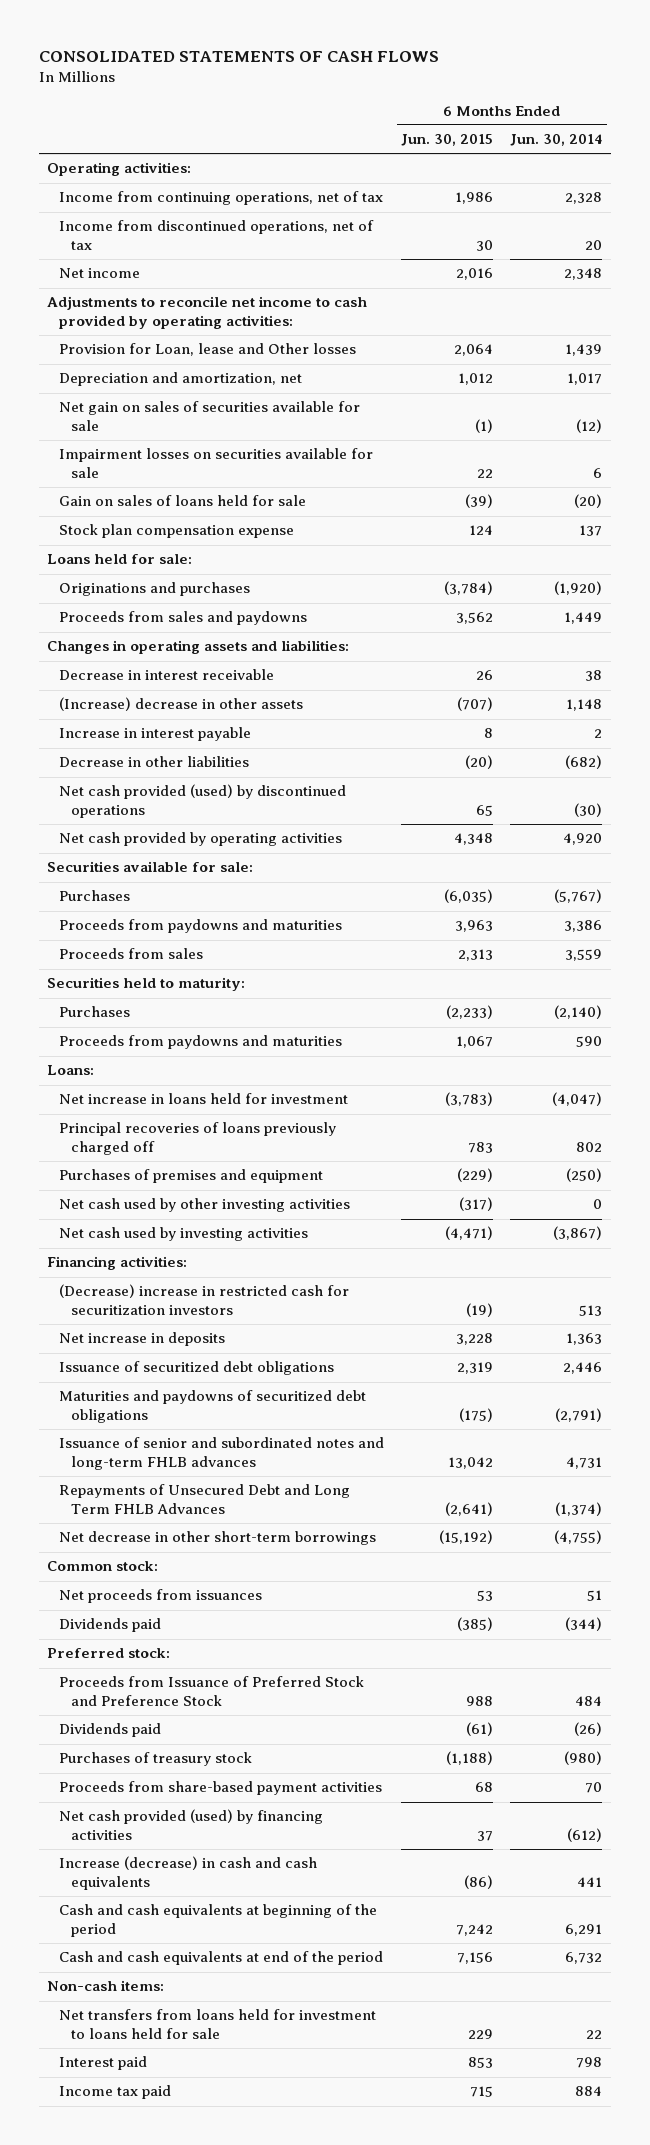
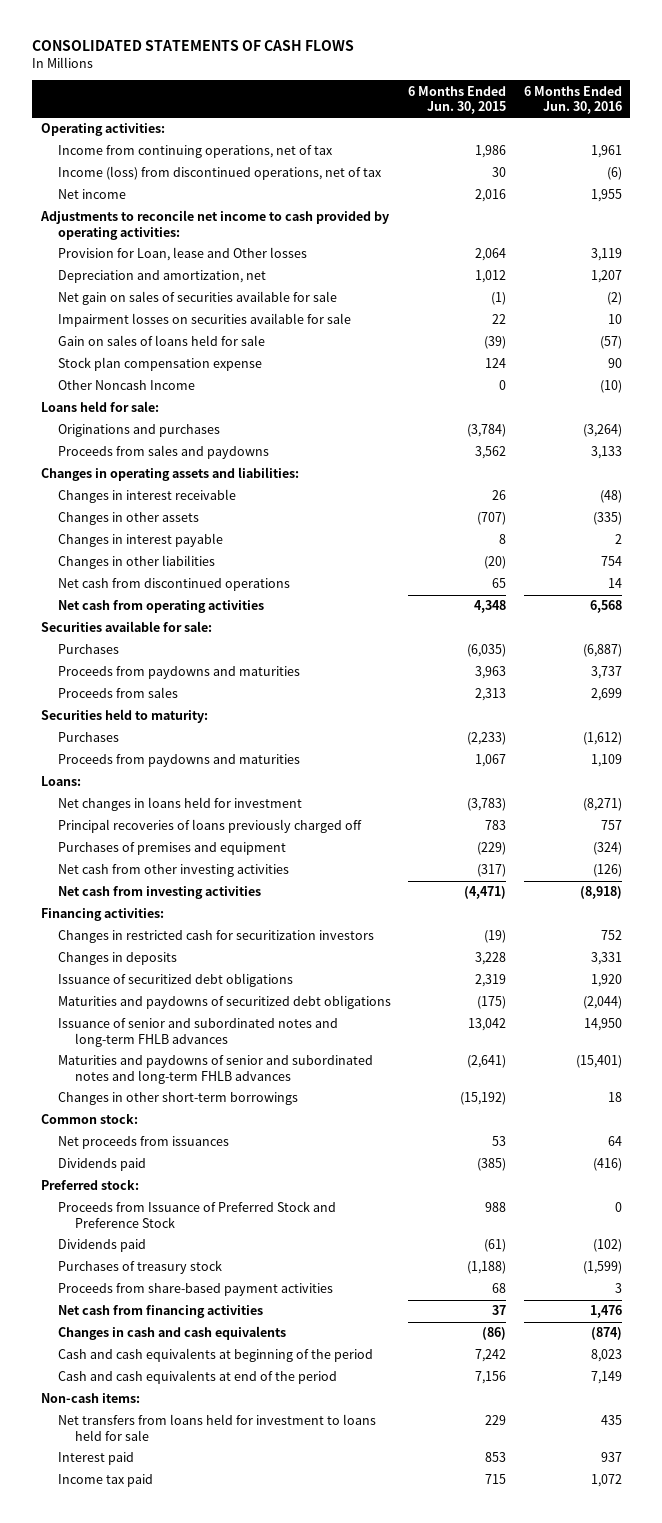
- | 6 Months Ended Jun. 30, 2015 | 6 Months Ended Jun. 30, 2014
+ | 6 Months Ended Jun. 30, 2015 | 6 Months Ended Jun. 30, 2016
- Income from discontinued operations, net of tax | 30 | 20
+ Income (loss) from discontinued operations, net of tax | 30 | (6)
+ Other Noncash Income | 0 | (10)
- Decrease in interest receivable | 26 | 38
- (Increase) decrease in other assets | (707) | 1,148
- Increase in interest payable | 8 | 2
- Decrease in other liabilities | (20) | (682)
- Net cash provided (used) by discontinued operations | 65 | (30)
- Net cash provided by operating activities | 4,348 | 4,920
+ Changes in interest receivable | 26 | (48)
+ Changes in other assets | (707) | (335)
+ Changes in interest payable | 8 | 2
+ Changes in other liabilities | (20) | 754
+ Net cash from discontinued operations | 65 | 14
+ Net cash from operating activities | 4,348 | 6,568
- Net increase in loans held for investment | (3,783) | (4,047)
+ Net changes in loans held for investment | (3,783) | (8,271)
- Net cash used by other investing activities | (317) | 0
- Net cash used by investing activities | (4,471) | (3,867)
+ Net cash from other investing activities | (317) | (126)
+ Net cash from investing activities | (4,471) | (8,918)
- (Decrease) increase in restricted cash for securitization investors | (19) | 513
- Net increase in deposits | 3,228 | 1,363
+ Changes in restricted cash for securitization investors | (19) | 752
+ Changes in deposits | 3,228 | 3,331
- Repayments of Unsecured Debt and Long Term FHLB Advances | (2,641) | (1,374)
- Net decrease in other short-term borrowings | (15,192) | (4,755)
+ Maturities and paydowns of senior and subordinated notes and long-term FHLB advances | (2,641) | (15,401)
+ Changes in other short-term borrowings | (15,192) | 18
- Net cash provided (used) by financing activities | 37 | (612)
- Increase (decrease) in cash and cash equivalents | (86) | 441
+ Net cash from financing activities | 37 | 1,476
+ Changes in cash and cash equivalents | (86) | (874)

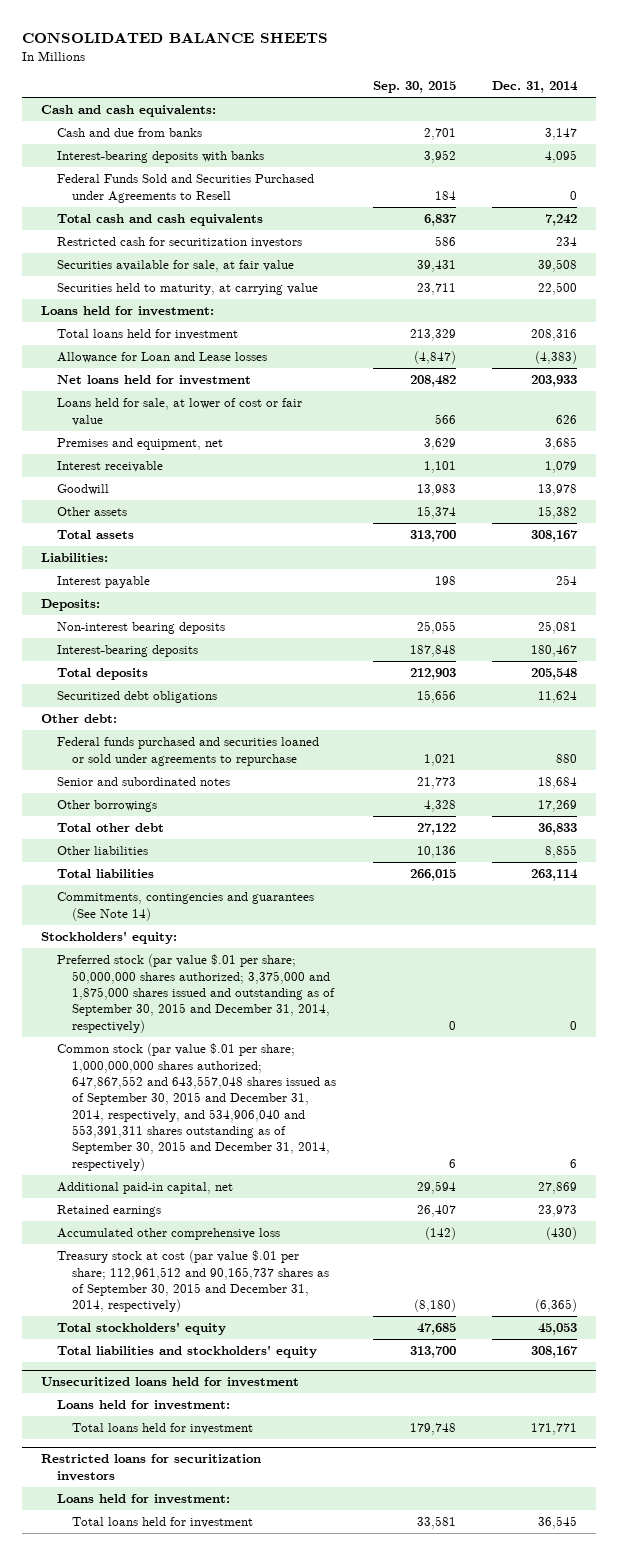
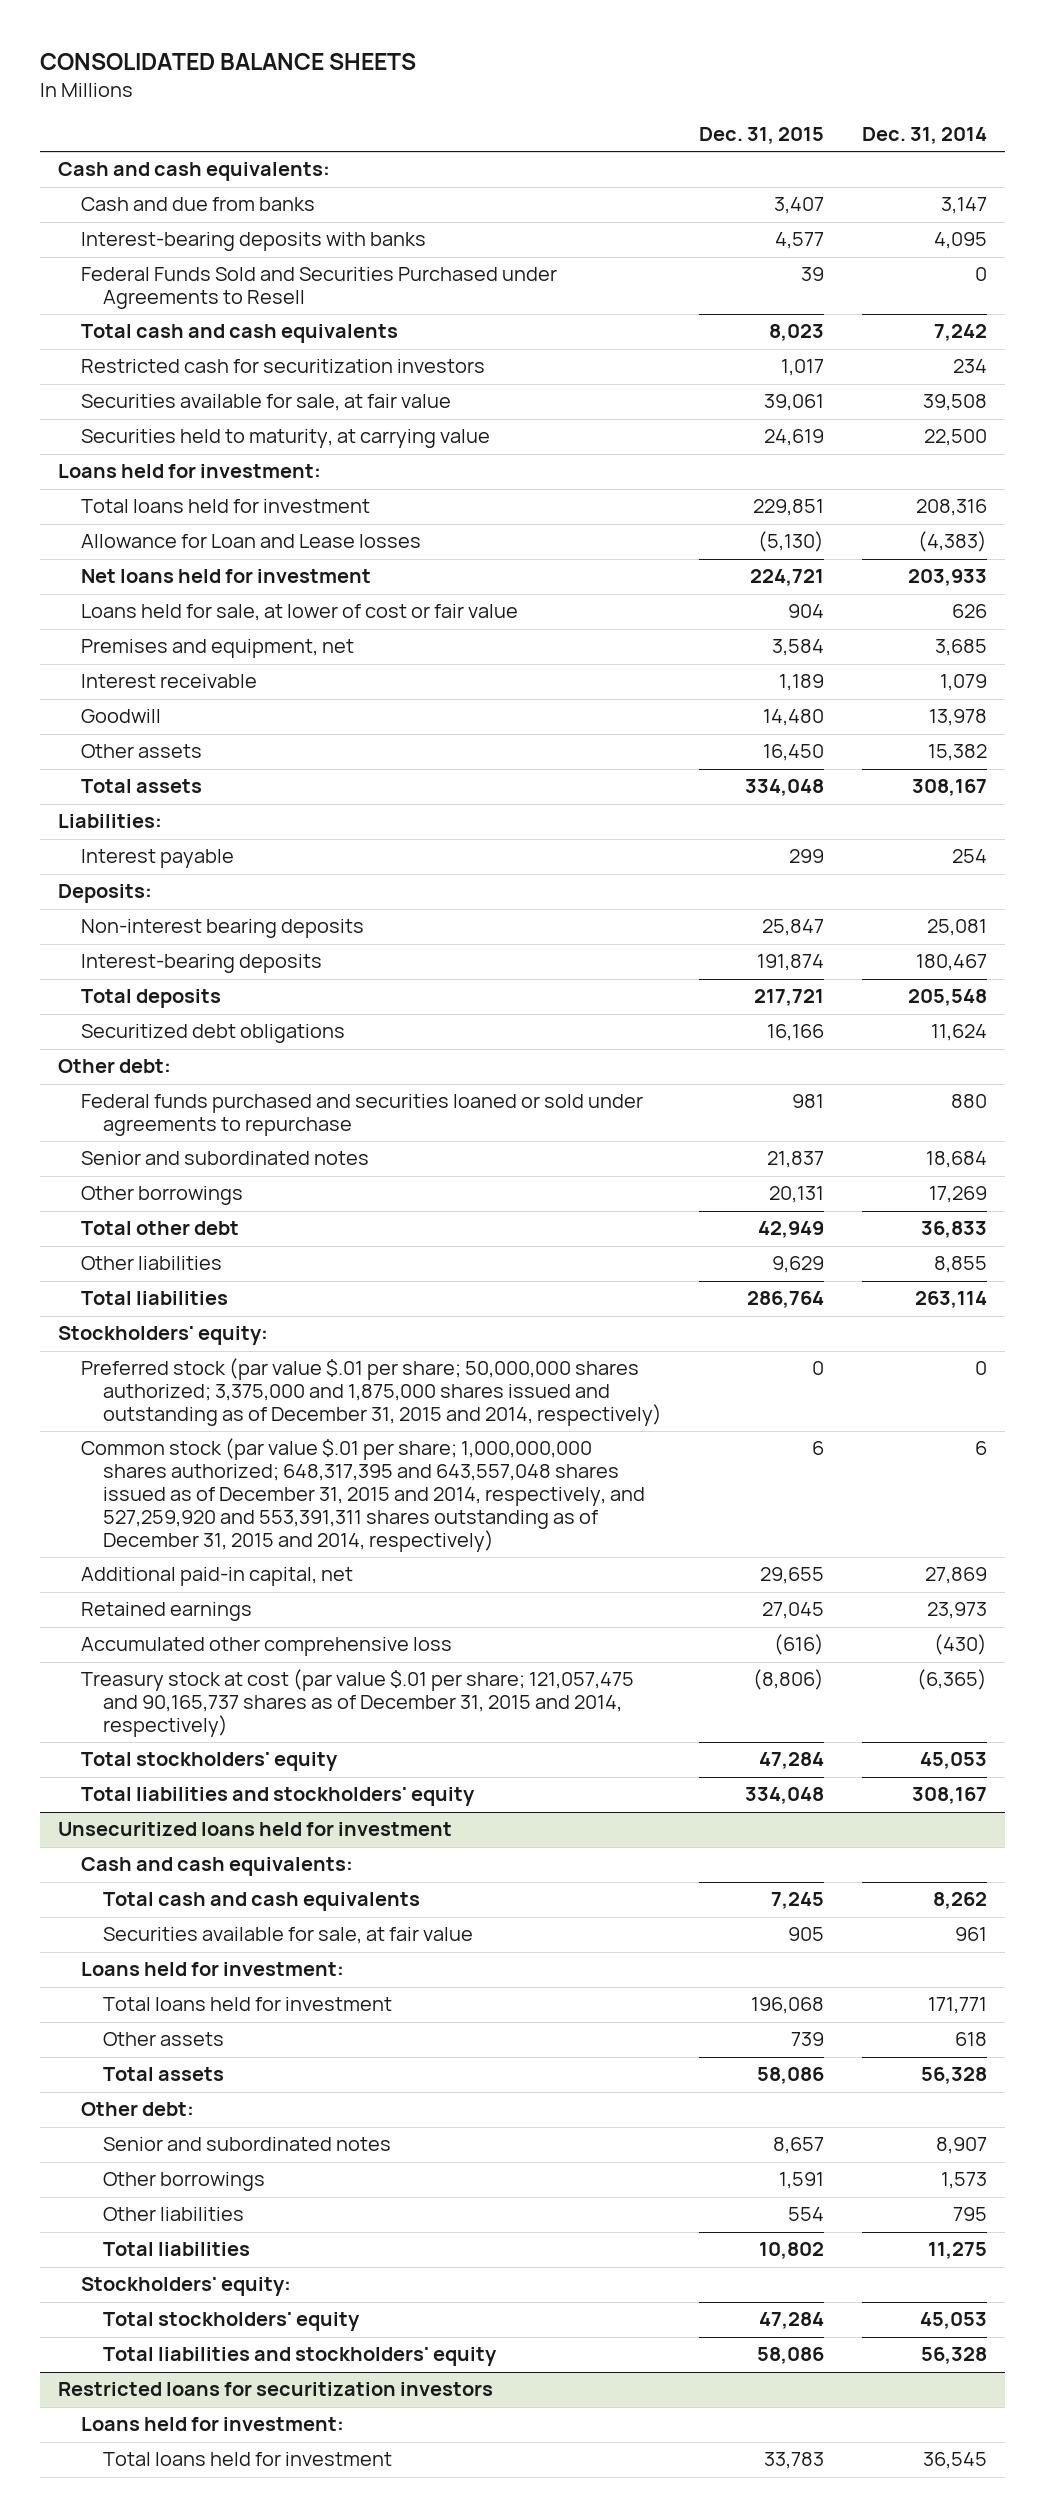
- | Sep. 30, 2015 | Dec. 31, 2014
+ | Dec. 31, 2015 | Dec. 31, 2014
- Commitments, contingencies and guarantees (See Note 14)
- Preferred stock (par value $.01 per share; 50,000,000 shares authorized; 3,375,000 and 1,875,000 shares issued and outstanding as of September 30, 2015 and December 31, 2014, respectively) | 0 | 0
- Common stock (par value $.01 per share; 1,000,000,000 shares authorized; 647,867,552 and 643,557,048 shares issued as of September 30, 2015 and December 31, 2014, respectively, and 534,906,040 and 553,391,311 shares outstanding as of September 30, 2015 and December 31, 2014, respectively) | 6 | 6
+ Preferred stock (par value $.01 per share; 50,000,000 shares authorized; 3,375,000 and 1,875,000 shares issued and outstanding as of December 31, 2015 and 2014, respectively) | 0 | 0
+ Common stock (par value $.01 per share; 1,000,000,000 shares authorized; 648,317,395 and 643,557,048 shares issued as of December 31, 2015 and 2014, respectively, and 527,259,920 and 553,391,311 shares outstanding as of December 31, 2015 and 2014, respectively) | 6 | 6
- Treasury stock at cost (par value $.01 per share; 112,961,512 and 90,165,737 shares as of September 30, 2015 and December 31, 2014, respectively) | (8,180) | (6,365)
+ Treasury stock at cost (par value $.01 per share; 121,057,475 and 90,165,737 shares as of December 31, 2015 and 2014, respectively) | (8,806) | (6,365)
@ Unsecuritized loans held for investment
+ Cash and cash equivalents:
+ Total cash and cash equivalents | 7,245 | 8,262
+ Securities available for sale, at fair value | 905 | 961
+ Other assets | 739 | 618
+ Total assets | 58,086 | 56,328
+ Other debt:
+ Senior and subordinated notes | 8,657 | 8,907
+ Other borrowings | 1,591 | 1,573
+ Other liabilities | 554 | 795
+ Total liabilities | 10,802 | 11,275
+ Stockholders' equity:
+ Total stockholders' equity | 47,284 | 45,053
+ Total liabilities and stockholders' equity | 58,086 | 56,328

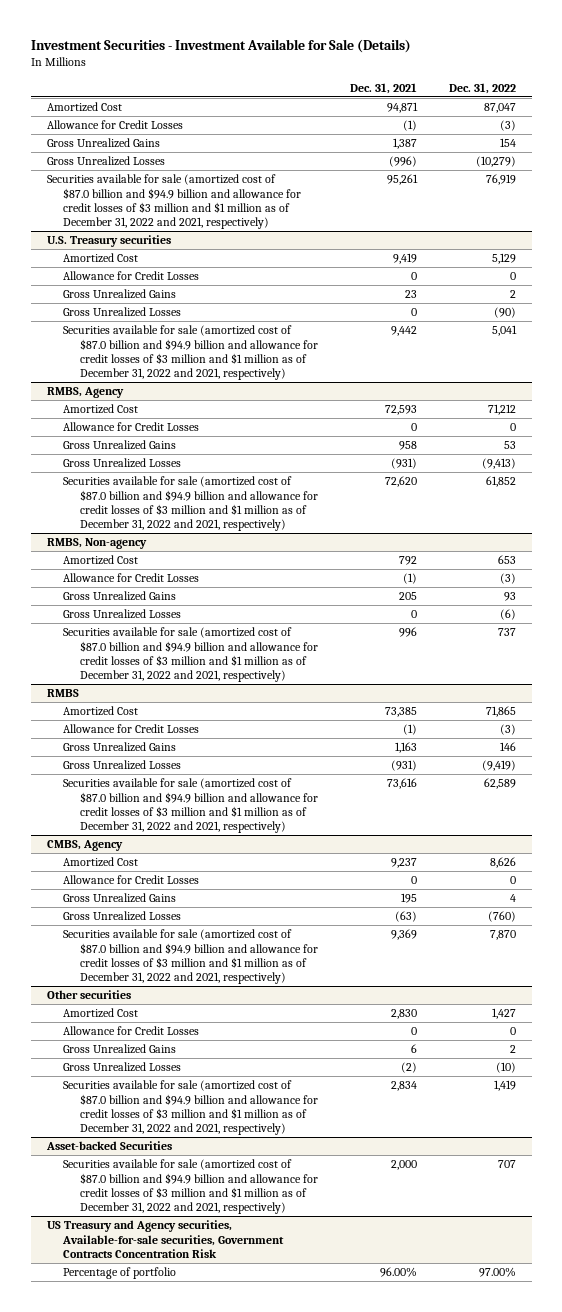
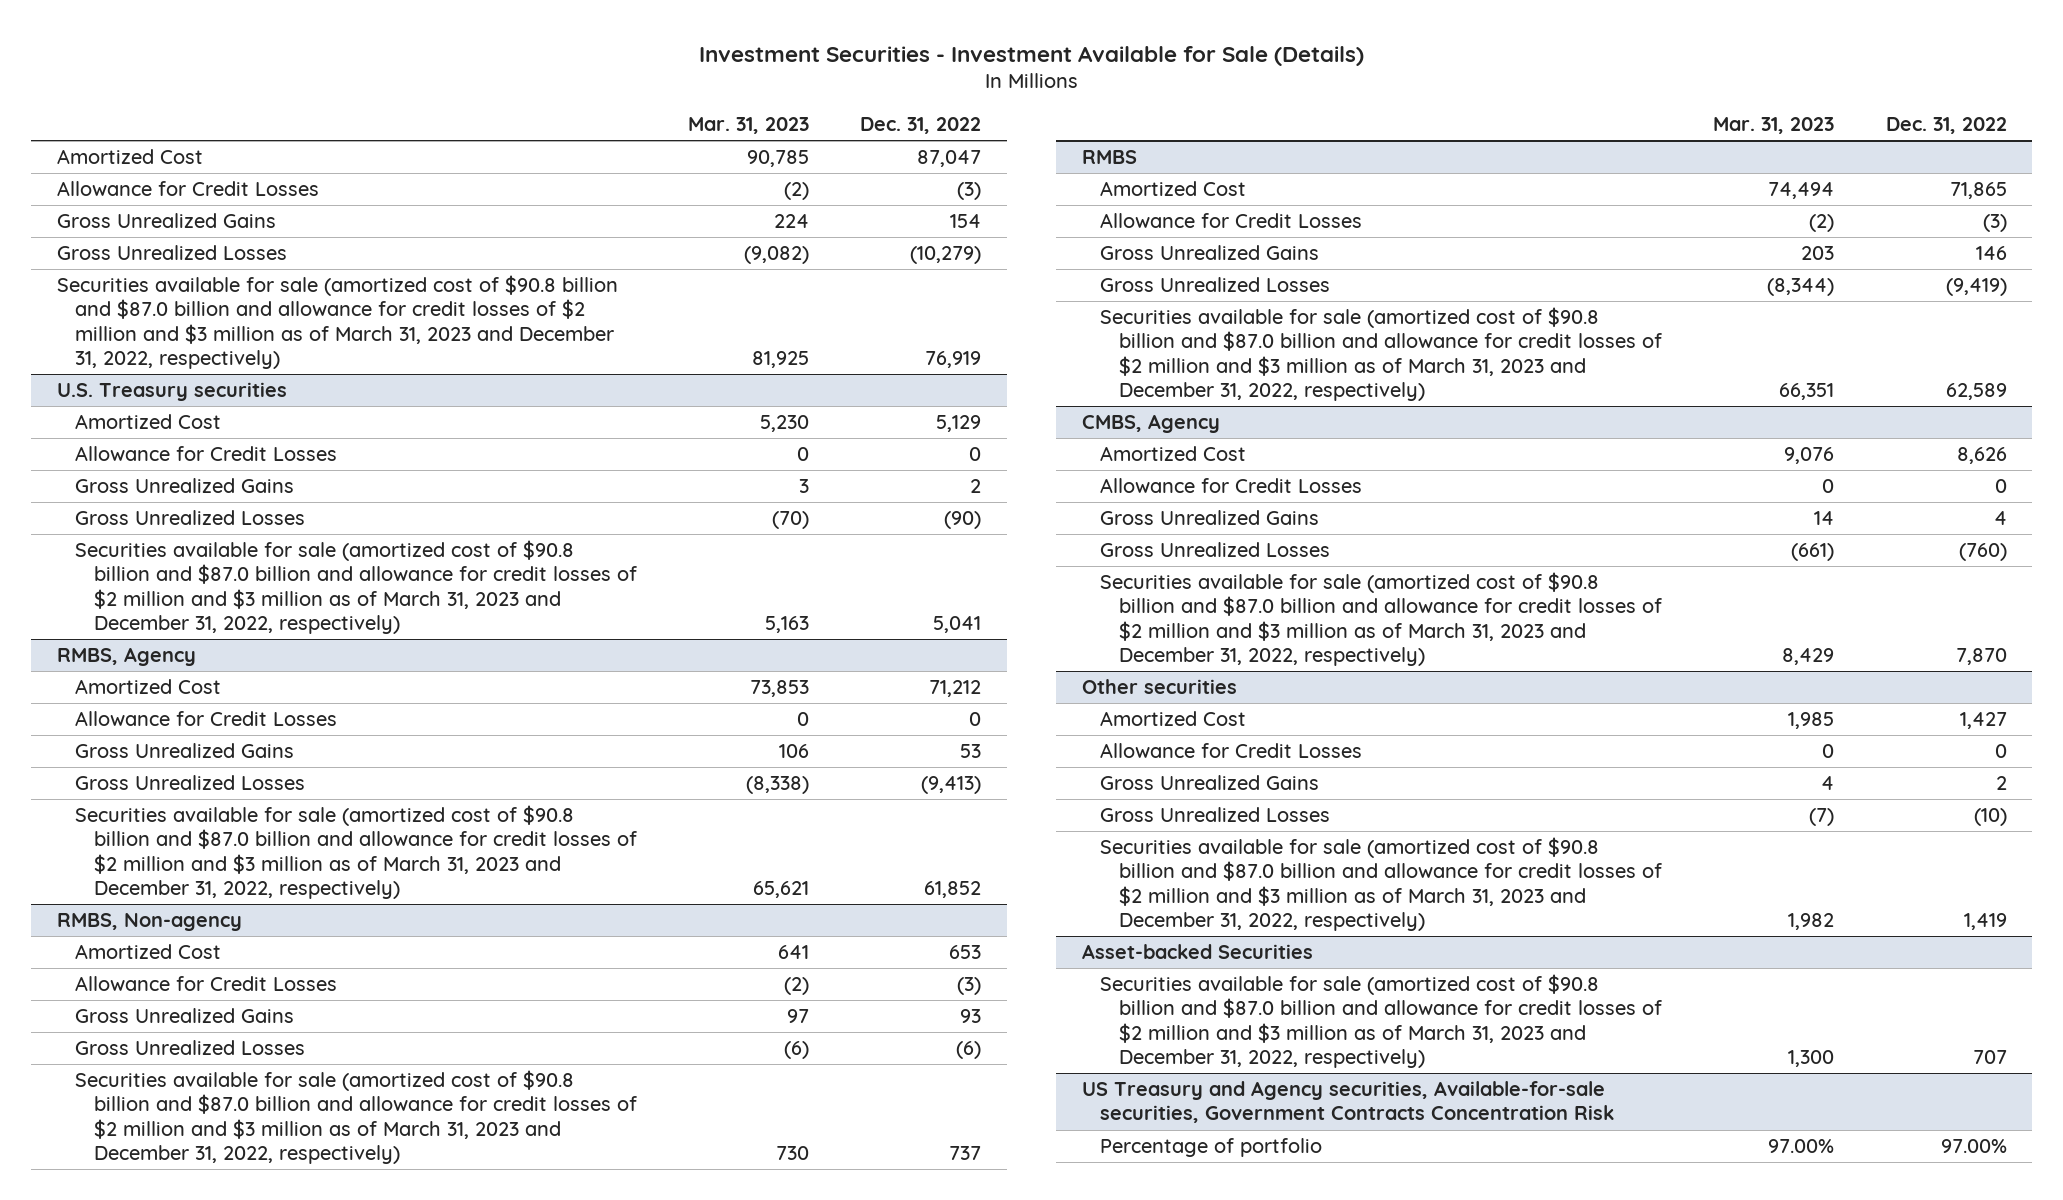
- | Dec. 31, 2021 | Dec. 31, 2022
+ | Mar. 31, 2023 | Dec. 31, 2022
- Securities available for sale (amortized cost of $87.0 billion and $94.9 billion and allowance for credit losses of $3 million and $1 million as of December 31, 2022 and 2021, respectively) | 95,261 | 76,919
+ Securities available for sale (amortized cost of $90.8 billion and $87.0 billion and allowance for credit losses of $2 million and $3 million as of March 31, 2023 and December 31, 2022, respectively) | 81,925 | 76,919
@ U.S. Treasury securities
- Securities available for sale (amortized cost of $87.0 billion and $94.9 billion and allowance for credit losses of $3 million and $1 million as of December 31, 2022 and 2021, respectively) | 9,442 | 5,041
+ Securities available for sale (amortized cost of $90.8 billion and $87.0 billion and allowance for credit losses of $2 million and $3 million as of March 31, 2023 and December 31, 2022, respectively) | 5,163 | 5,041
@ RMBS, Agency
- Securities available for sale (amortized cost of $87.0 billion and $94.9 billion and allowance for credit losses of $3 million and $1 million as of December 31, 2022 and 2021, respectively) | 72,620 | 61,852
+ Securities available for sale (amortized cost of $90.8 billion and $87.0 billion and allowance for credit losses of $2 million and $3 million as of March 31, 2023 and December 31, 2022, respectively) | 65,621 | 61,852
@ RMBS, Non-agency
- Securities available for sale (amortized cost of $87.0 billion and $94.9 billion and allowance for credit losses of $3 million and $1 million as of December 31, 2022 and 2021, respectively) | 996 | 737
+ Securities available for sale (amortized cost of $90.8 billion and $87.0 billion and allowance for credit losses of $2 million and $3 million as of March 31, 2023 and December 31, 2022, respectively) | 730 | 737
@ RMBS
- Securities available for sale (amortized cost of $87.0 billion and $94.9 billion and allowance for credit losses of $3 million and $1 million as of December 31, 2022 and 2021, respectively) | 73,616 | 62,589
+ Securities available for sale (amortized cost of $90.8 billion and $87.0 billion and allowance for credit losses of $2 million and $3 million as of March 31, 2023 and December 31, 2022, respectively) | 66,351 | 62,589
@ CMBS, Agency
- Securities available for sale (amortized cost of $87.0 billion and $94.9 billion and allowance for credit losses of $3 million and $1 million as of December 31, 2022 and 2021, respectively) | 9,369 | 7,870
+ Securities available for sale (amortized cost of $90.8 billion and $87.0 billion and allowance for credit losses of $2 million and $3 million as of March 31, 2023 and December 31, 2022, respectively) | 8,429 | 7,870
@ Other securities
- Securities available for sale (amortized cost of $87.0 billion and $94.9 billion and allowance for credit losses of $3 million and $1 million as of December 31, 2022 and 2021, respectively) | 2,834 | 1,419
+ Securities available for sale (amortized cost of $90.8 billion and $87.0 billion and allowance for credit losses of $2 million and $3 million as of March 31, 2023 and December 31, 2022, respectively) | 1,982 | 1,419
@ Asset-backed Securities
- Securities available for sale (amortized cost of $87.0 billion and $94.9 billion and allowance for credit losses of $3 million and $1 million as of December 31, 2022 and 2021, respectively) | 2,000 | 707
+ Securities available for sale (amortized cost of $90.8 billion and $87.0 billion and allowance for credit losses of $2 million and $3 million as of March 31, 2023 and December 31, 2022, respectively) | 1,300 | 707

